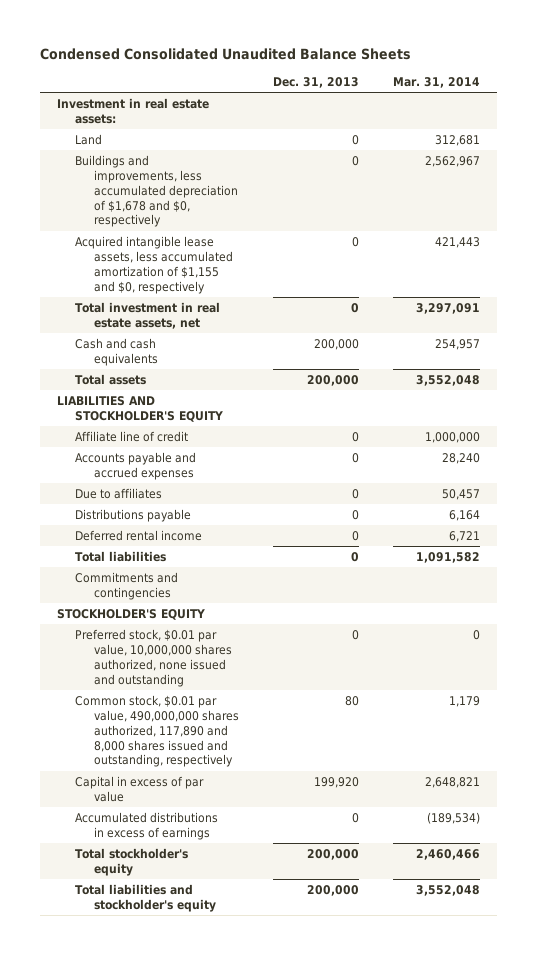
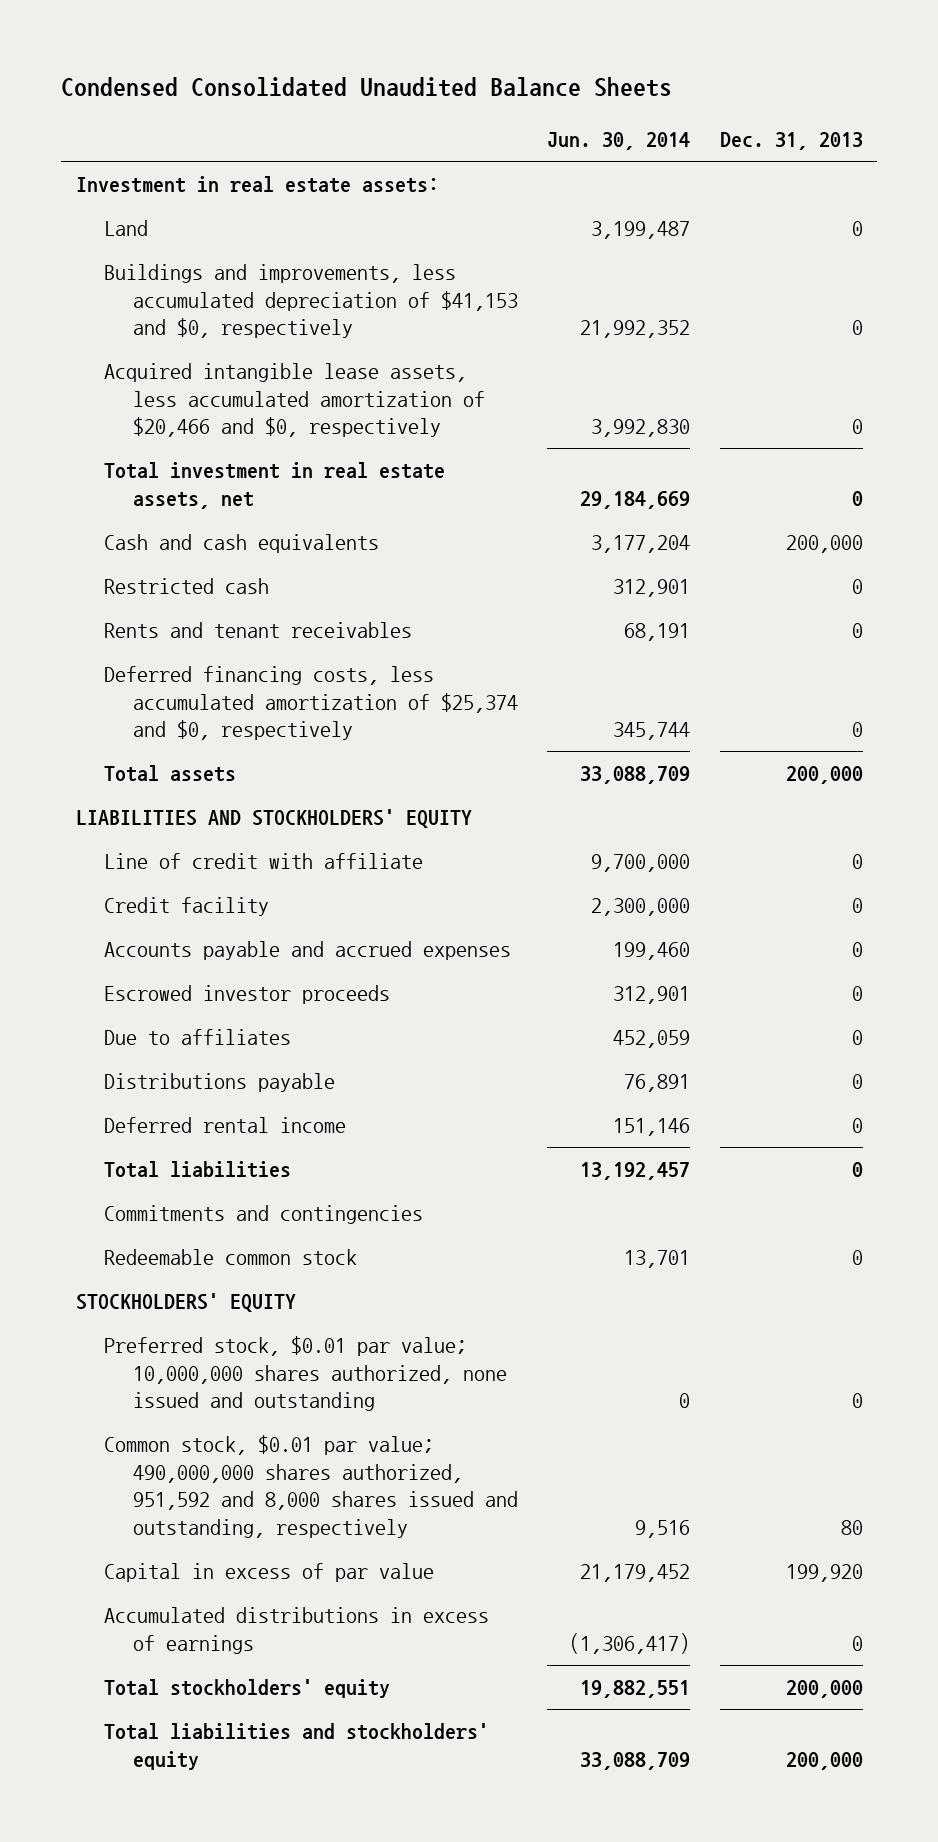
- | Dec. 31, 2013 | Mar. 31, 2014
+ | Jun. 30, 2014 | Dec. 31, 2013
- Buildings and improvements, less accumulated depreciation of $1,678 and $0, respectively | 0 | 2,562,967
- Acquired intangible lease assets, less accumulated amortization of $1,155 and $0, respectively | 0 | 421,443
+ Buildings and improvements, less accumulated depreciation of $41,153 and $0, respectively | 21,992,352 | 0
+ Acquired intangible lease assets, less accumulated amortization of $20,466 and $0, respectively | 3,992,830 | 0
+ Restricted cash | 312,901 | 0
+ Rents and tenant receivables | 68,191 | 0
+ Deferred financing costs, less accumulated amortization of $25,374 and $0, respectively | 345,744 | 0
- LIABILITIES AND STOCKHOLDER'S EQUITY
- Affiliate line of credit | 0 | 1,000,000
+ LIABILITIES AND STOCKHOLDERS' EQUITY
+ Line of credit with affiliate | 9,700,000 | 0
+ Credit facility | 2,300,000 | 0
+ Escrowed investor proceeds | 312,901 | 0
- STOCKHOLDER'S EQUITY
- Preferred stock, $0.01 par value, 10,000,000 shares authorized, none issued and outstanding | 0 | 0
- Common stock, $0.01 par value, 490,000,000 shares authorized, 117,890 and 8,000 shares issued and outstanding, respectively | 80 | 1,179
+ Redeemable common stock | 13,701 | 0
+ STOCKHOLDERS' EQUITY
+ Preferred stock, $0.01 par value; 10,000,000 shares authorized, none issued and outstanding | 0 | 0
+ Common stock, $0.01 par value; 490,000,000 shares authorized, 951,592 and 8,000 shares issued and outstanding, respectively | 9,516 | 80
- Total stockholder's equity | 200,000 | 2,460,466
- Total liabilities and stockholder's equity | 200,000 | 3,552,048
+ Total stockholders' equity | 19,882,551 | 200,000
+ Total liabilities and stockholders' equity | 33,088,709 | 200,000

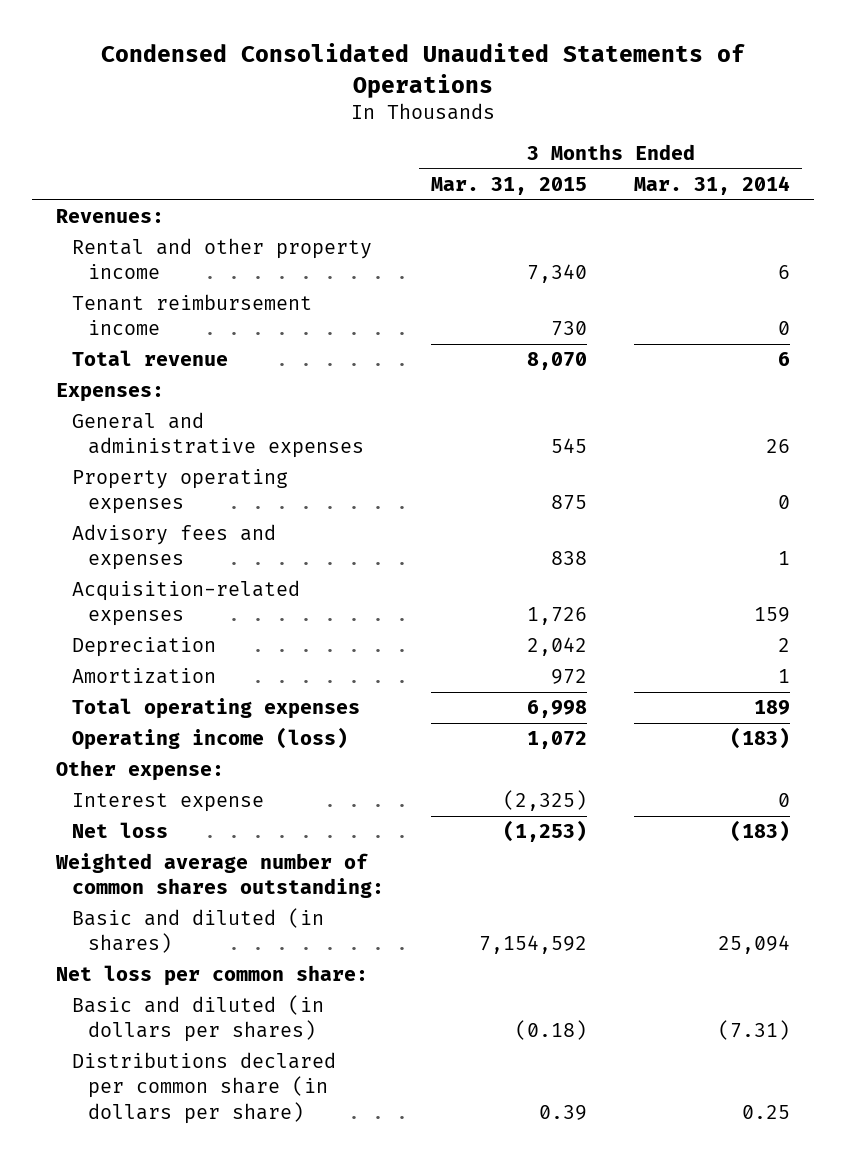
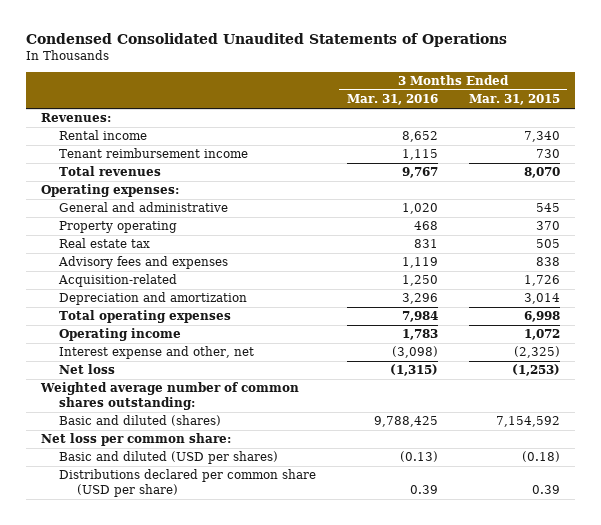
- | 3 Months Ended Mar. 31, 2015 | 3 Months Ended Mar. 31, 2014
+ | 3 Months Ended Mar. 31, 2016 | 3 Months Ended Mar. 31, 2015
- Rental and other property income | 7,340 | 6
+ Rental income | 8,652 | 7,340
- Total revenue | 8,070 | 6
- Expenses:
- General and administrative expenses | 545 | 26
- Property operating expenses | 875 | 0
+ Total revenues | 9,767 | 8,070
+ Operating expenses:
+ General and administrative | 1,020 | 545
+ Property operating | 468 | 370
+ Real estate tax | 831 | 505
- Acquisition-related expenses | 1,726 | 159
- Depreciation | 2,042 | 2
- Amortization | 972 | 1
+ Acquisition-related | 1,250 | 1,726
+ Depreciation and amortization | 3,296 | 3,014
- Operating income (loss) | 1,072 | (183)
- Other expense:
- Interest expense | (2,325) | 0
+ Operating income | 1,783 | 1,072
+ Interest expense and other, net | (3,098) | (2,325)
- Basic and diluted (in shares) | 7,154,592 | 25,094
+ Basic and diluted (shares) | 9,788,425 | 7,154,592
- Basic and diluted (in dollars per shares) | (0.18) | (7.31)
- Distributions declared per common share (in dollars per share) | 0.39 | 0.25
+ Basic and diluted (USD per shares) | (0.13) | (0.18)
+ Distributions declared per common share (USD per share) | 0.39 | 0.39

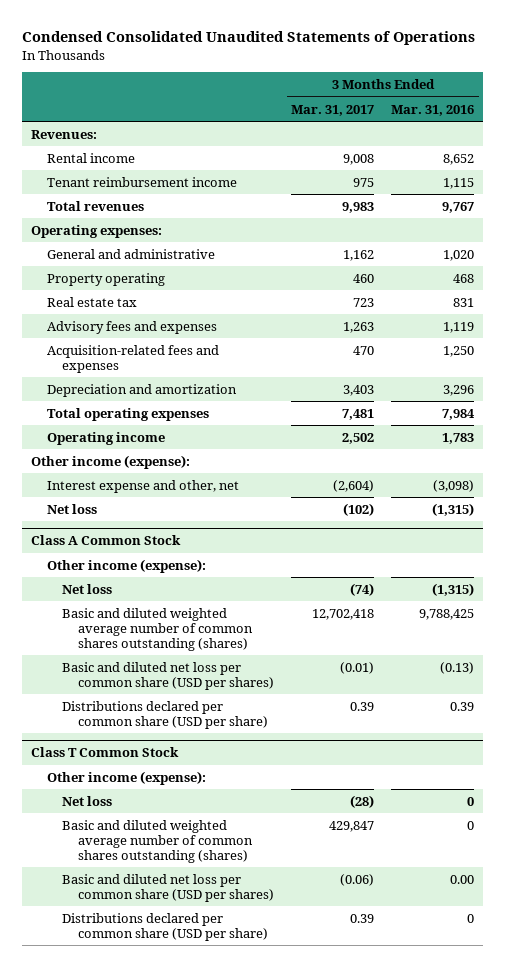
- | 3 Months Ended Mar. 31, 2016 | 3 Months Ended Mar. 31, 2015
+ | 3 Months Ended Mar. 31, 2017 | 3 Months Ended Mar. 31, 2016
- Acquisition-related | 1,250 | 1,726
+ Acquisition-related fees and expenses | 470 | 1,250
+ Other income (expense):
- Weighted average number of common shares outstanding:
- Basic and diluted (shares) | 9,788,425 | 7,154,592
- Net loss per common share:
- Basic and diluted (USD per shares) | (0.13) | (0.18)
+ Class A Common Stock
+ Other income (expense):
+ Net loss | (74) | (1,315)
+ Basic and diluted weighted average number of common shares outstanding (shares) | 12,702,418 | 9,788,425
+ Basic and diluted net loss per common share (USD per shares) | (0.01) | (0.13)
+ Class T Common Stock
+ Other income (expense):
+ Net loss | (28) | 0
+ Basic and diluted weighted average number of common shares outstanding (shares) | 429,847 | 0
+ Basic and diluted net loss per common share (USD per shares) | (0.06) | 0.00
+ Distributions declared per common share (USD per share) | 0.39 | 0

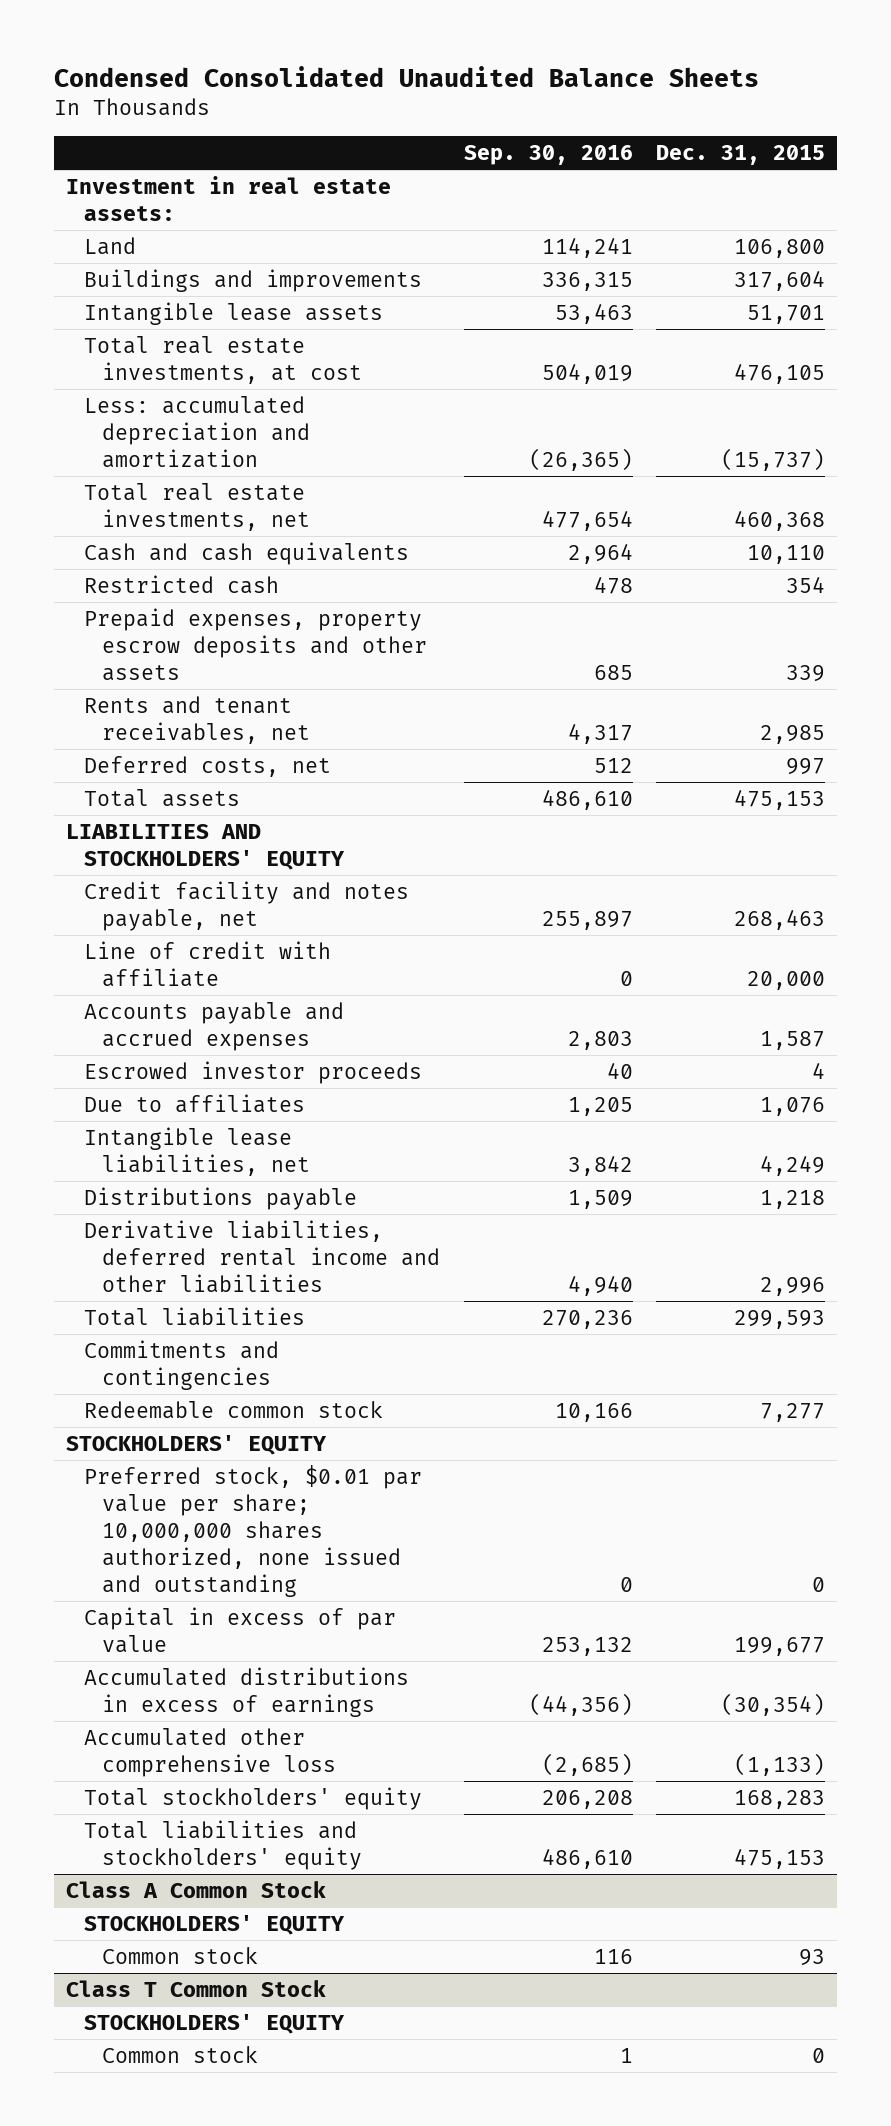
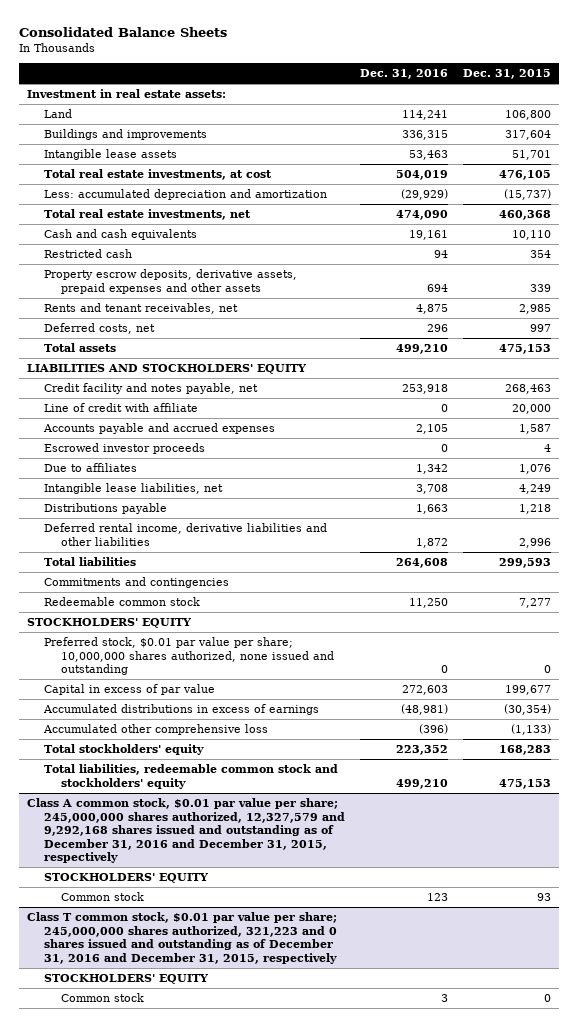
- Condensed Consolidated Unaudited Balance Sheets
+ Consolidated Balance Sheets
- | Sep. 30, 2016 | Dec. 31, 2015
+ | Dec. 31, 2016 | Dec. 31, 2015
- Prepaid expenses, property escrow deposits and other assets | 685 | 339
+ Property escrow deposits, derivative assets, prepaid expenses and other assets | 694 | 339
- Derivative liabilities, deferred rental income and other liabilities | 4,940 | 2,996
+ Deferred rental income, derivative liabilities and other liabilities | 1,872 | 2,996
- Total liabilities and stockholders' equity | 486,610 | 475,153
- Class A Common Stock
+ Total liabilities, redeemable common stock and stockholders' equity | 499,210 | 475,153
+ Class A common stock, $0.01 par value per share; 245,000,000 shares authorized, 12,327,579 and 9,292,168 shares issued and outstanding as of December 31, 2016 and December 31, 2015, respectively
- Class T Common Stock
+ Class T common stock, $0.01 par value per share; 245,000,000 shares authorized, 321,223 and 0 shares issued and outstanding as of December 31, 2016 and December 31, 2015, respectively

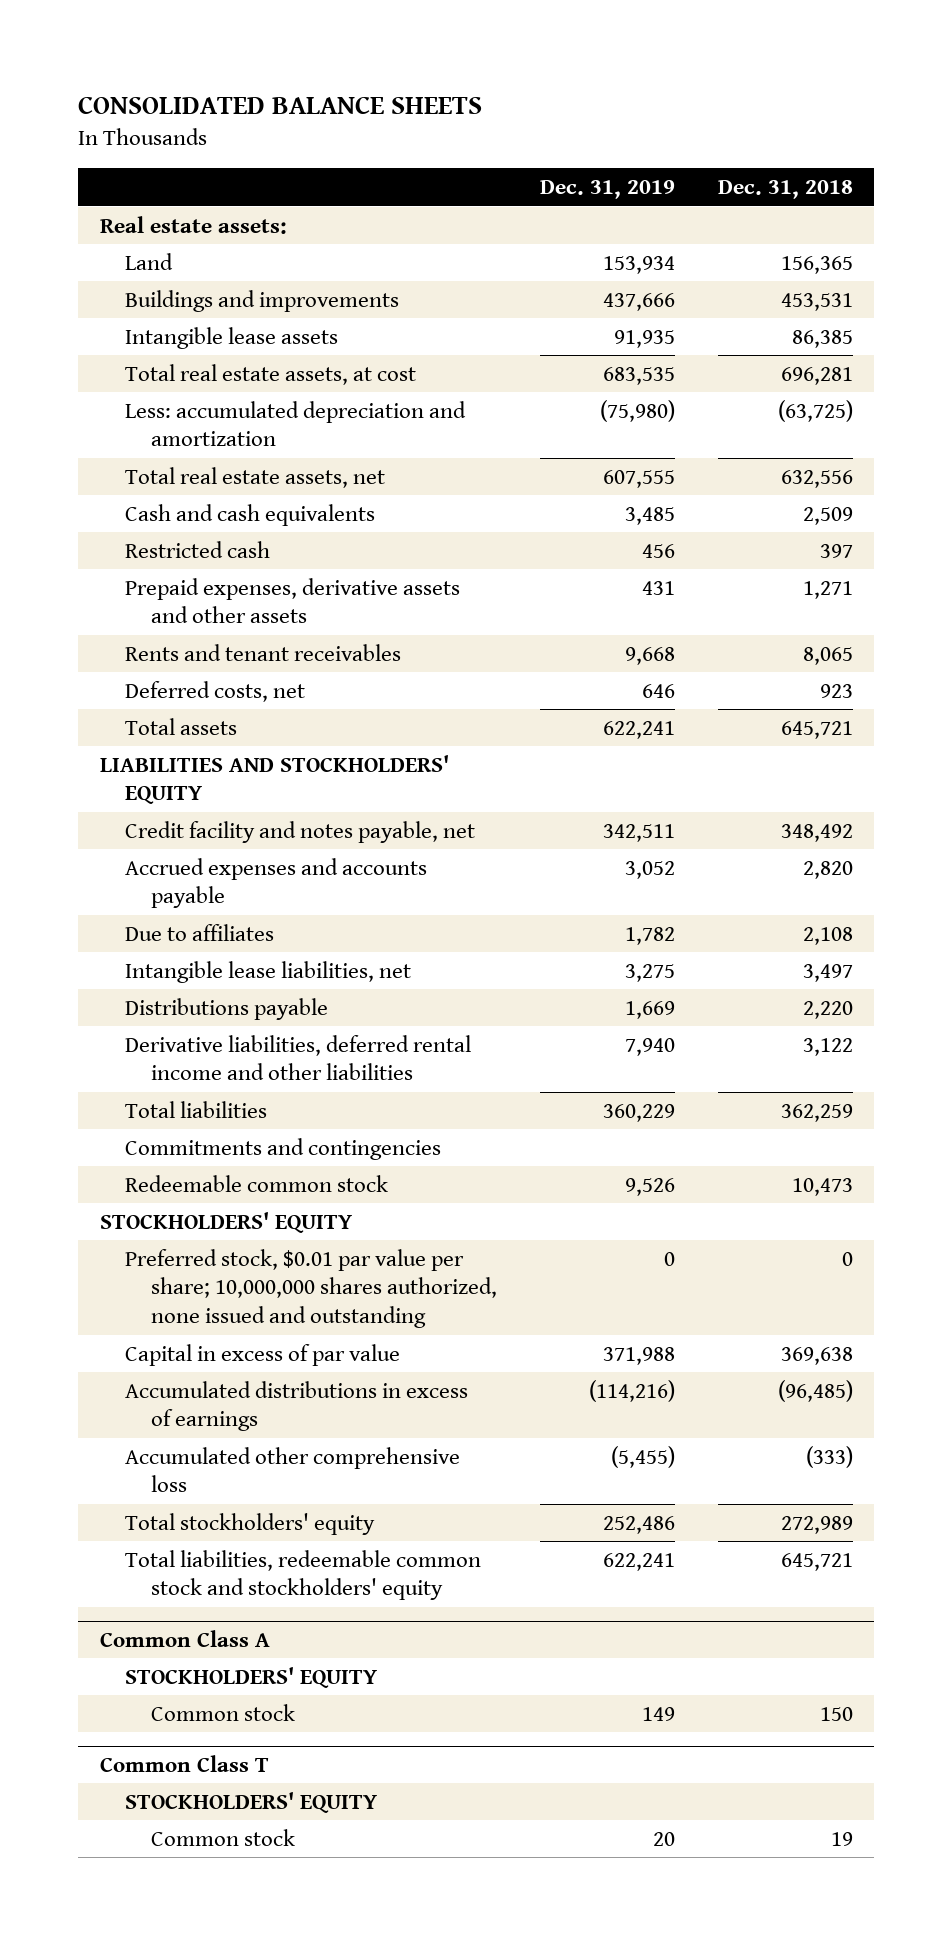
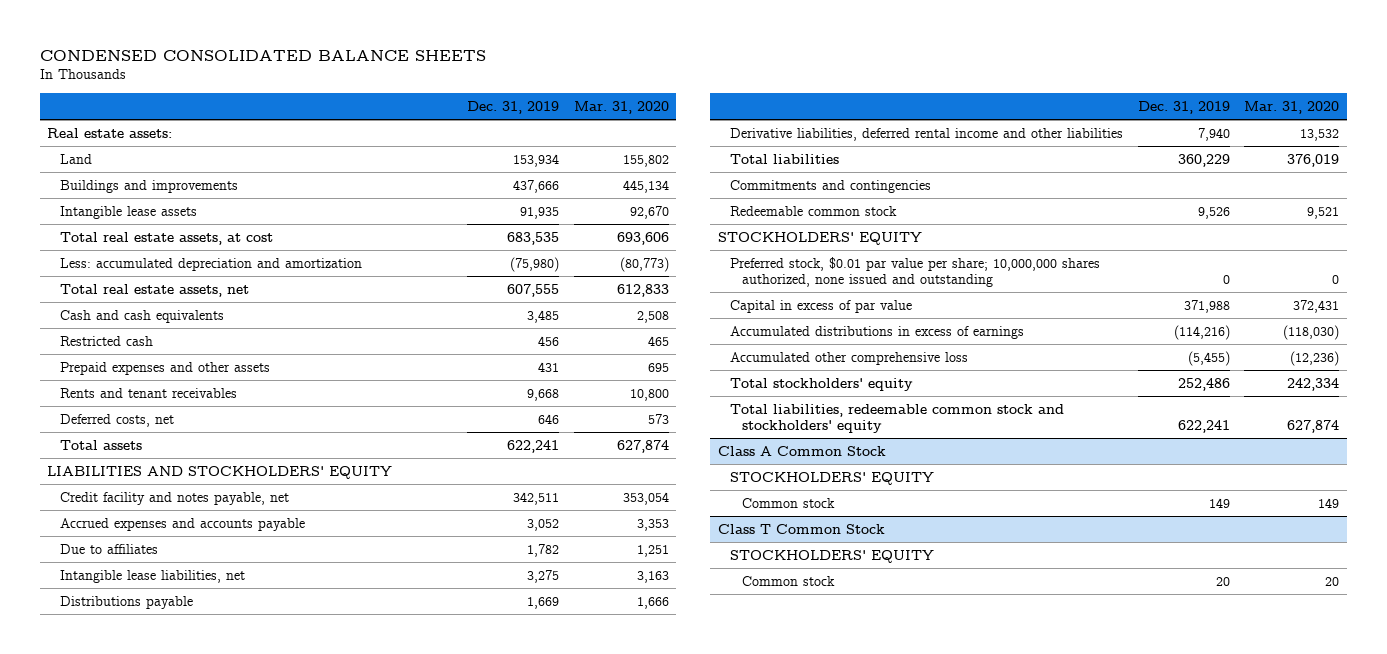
- CONSOLIDATED BALANCE SHEETS
+ CONDENSED CONSOLIDATED BALANCE SHEETS
- | Dec. 31, 2019 | Dec. 31, 2018
+ | Dec. 31, 2019 | Mar. 31, 2020
- Prepaid expenses, derivative assets and other assets | 431 | 1,271
+ Prepaid expenses and other assets | 431 | 695
- Common Class A
+ Class A Common Stock
- Common Class T
+ Class T Common Stock

